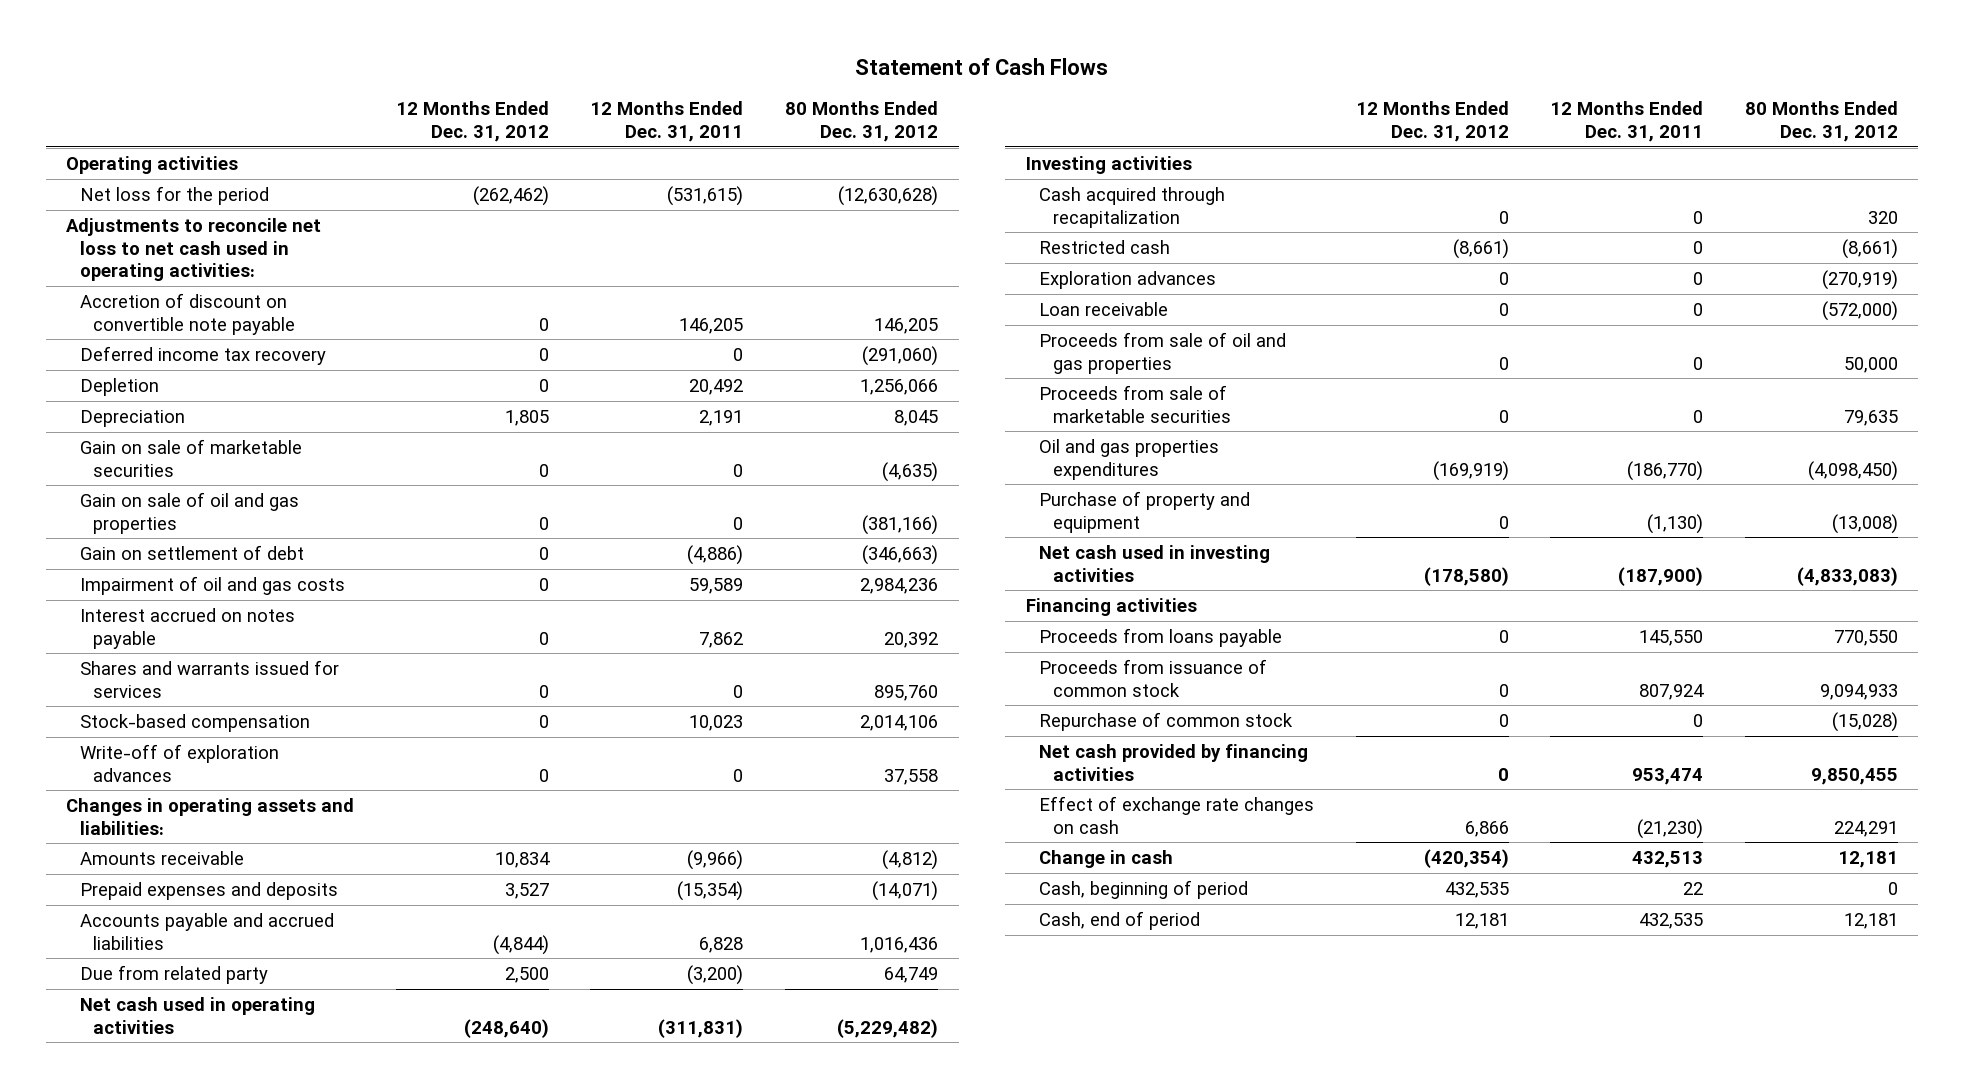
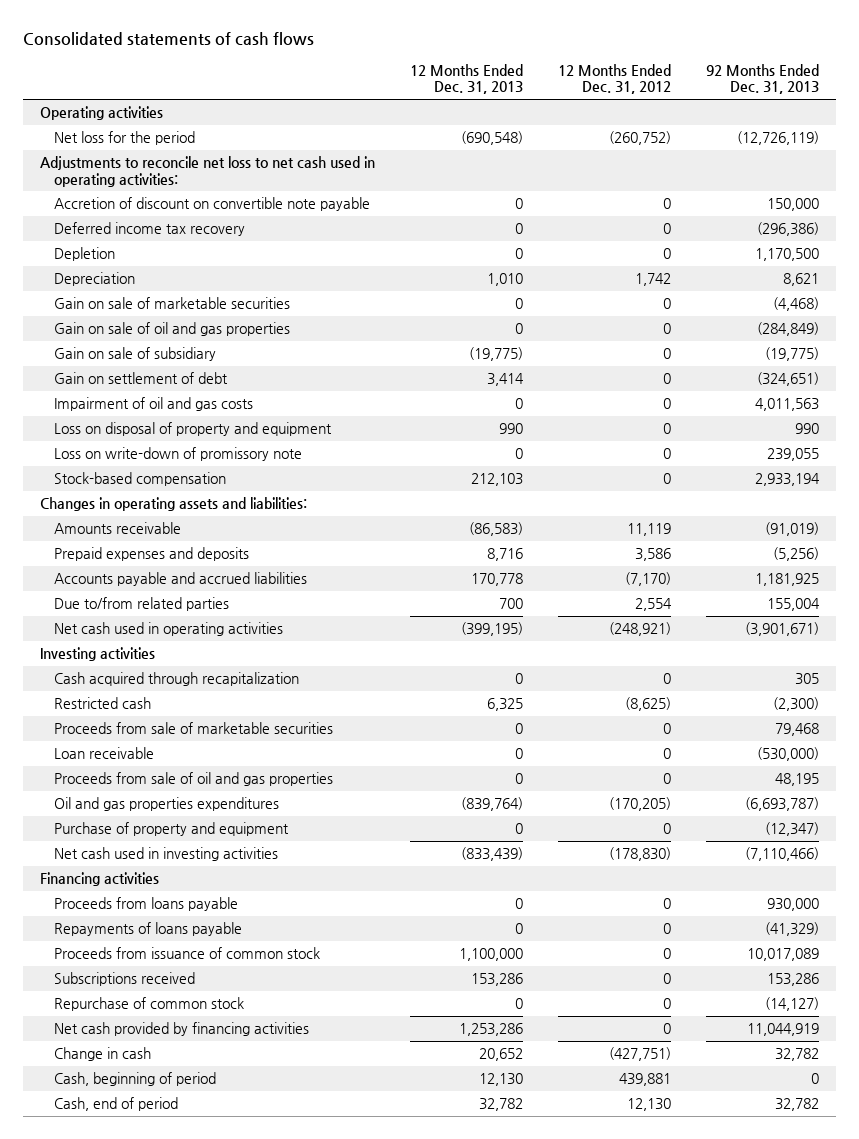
- Statement of Cash Flows
+ Consolidated statements of cash flows
- | 12 Months Ended Dec. 31, 2012 | 12 Months Ended Dec. 31, 2011 | 80 Months Ended Dec. 31, 2012
+ | 12 Months Ended Dec. 31, 2013 | 12 Months Ended Dec. 31, 2012 | 92 Months Ended Dec. 31, 2013
- Net loss for the period | (262,462) | (531,615) | (12,630,628)
+ Net loss for the period | (690,548) | (260,752) | (12,726,119)
- Depreciation | 1,805 | 2,191 | 8,045
+ Depreciation | 1,010 | 1,742 | 8,621
+ Gain on sale of subsidiary | (19,775) | 0 | (19,775)
- Interest accrued on notes payable | 0 | 7,862 | 20,392
- Shares and warrants issued for services | 0 | 0 | 895,760
+ Loss on disposal of property and equipment | 990 | 0 | 990
+ Loss on write-down of promissory note | 0 | 0 | 239,055
- Write-off of exploration advances | 0 | 0 | 37,558
- Amounts receivable | 10,834 | (9,966) | (4,812)
- Prepaid expenses and deposits | 3,527 | (15,354) | (14,071)
- Accounts payable and accrued liabilities | (4,844) | 6,828 | 1,016,436
- Due from related party | 2,500 | (3,200) | 64,749
- Net cash used in operating activities | (248,640) | (311,831) | (5,229,482)
+ Amounts receivable | (86,583) | 11,119 | (91,019)
+ Prepaid expenses and deposits | 8,716 | 3,586 | (5,256)
+ Accounts payable and accrued liabilities | 170,778 | (7,170) | 1,181,925
+ Due to/from related parties | 700 | 2,554 | 155,004
+ Net cash used in operating activities | (399,195) | (248,921) | (3,901,671)
- Restricted cash | (8,661) | 0 | (8,661)
- Exploration advances | 0 | 0 | (270,919)
+ Restricted cash | 6,325 | (8,625) | (2,300)
moved up: Proceeds from sale of marketable securities | 0 | 0 | 79,468
- Oil and gas properties expenditures | (169,919) | (186,770) | (4,098,450)
+ Oil and gas properties expenditures | (839,764) | (170,205) | (6,693,787)
- Net cash used in investing activities | (178,580) | (187,900) | (4,833,083)
+ Net cash used in investing activities | (833,439) | (178,830) | (7,110,466)
+ Repayments of loans payable | 0 | 0 | (41,329)
+ Subscriptions received | 153,286 | 0 | 153,286
- Effect of exchange rate changes on cash | 6,866 | (21,230) | 224,291
- Change in cash | (420,354) | 432,513 | 12,181
- Cash, beginning of period | 432,535 | 22 | 0
- Cash, end of period | 12,181 | 432,535 | 12,181
+ Change in cash | 20,652 | (427,751) | 32,782
+ Cash, beginning of period | 12,130 | 439,881 | 0
+ Cash, end of period | 32,782 | 12,130 | 32,782

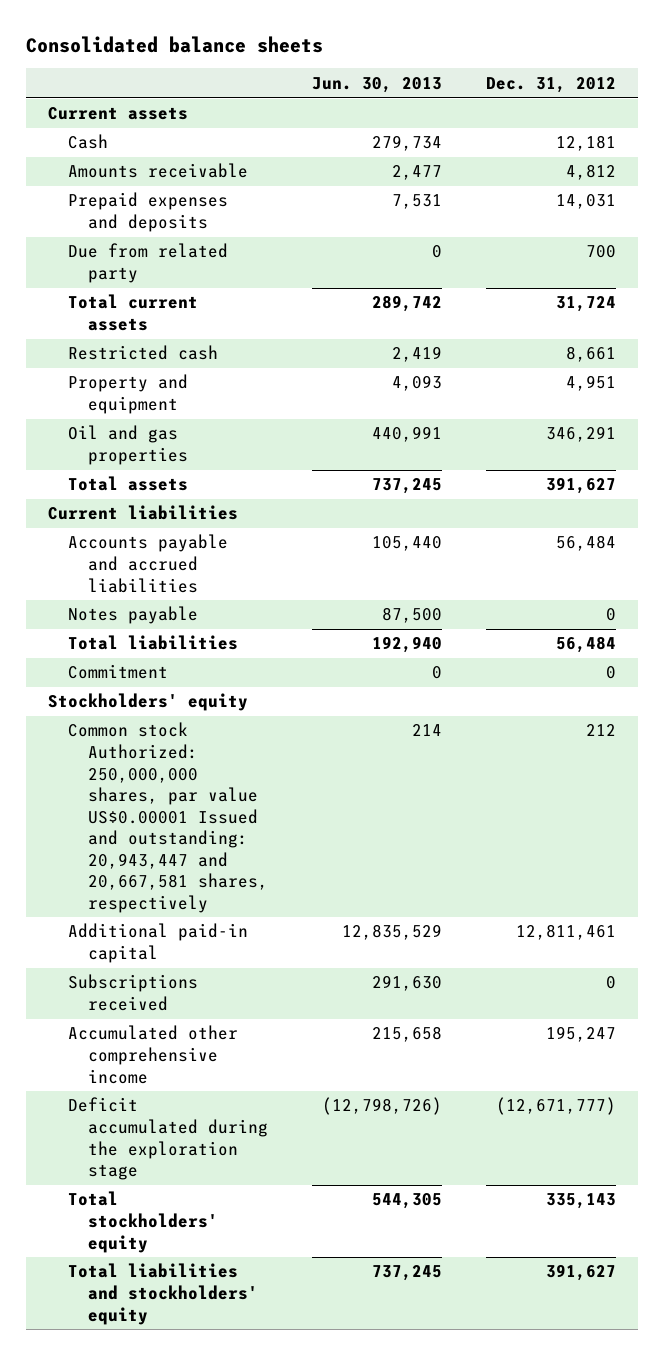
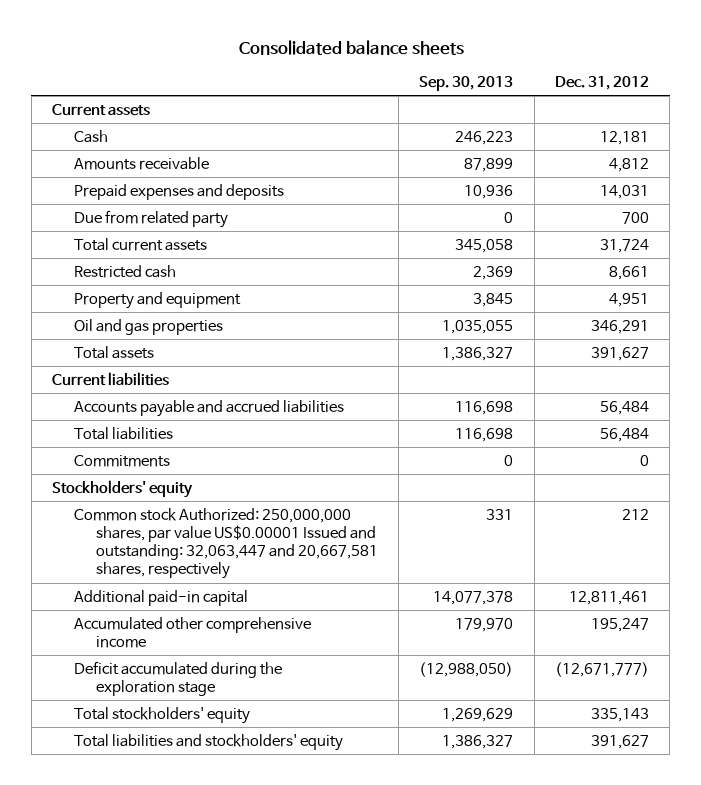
- | Jun. 30, 2013 | Dec. 31, 2012
+ | Sep. 30, 2013 | Dec. 31, 2012
- Notes payable | 87,500 | 0
- Commitment | 0 | 0
+ Commitments | 0 | 0
- Common stock Authorized: 250,000,000 shares, par value US$0.00001 Issued and outstanding: 20,943,447 and 20,667,581 shares, respectively | 214 | 212
+ Common stock Authorized: 250,000,000 shares, par value US$0.00001 Issued and outstanding: 32,063,447 and 20,667,581 shares, respectively | 331 | 212
- Subscriptions received | 291,630 | 0

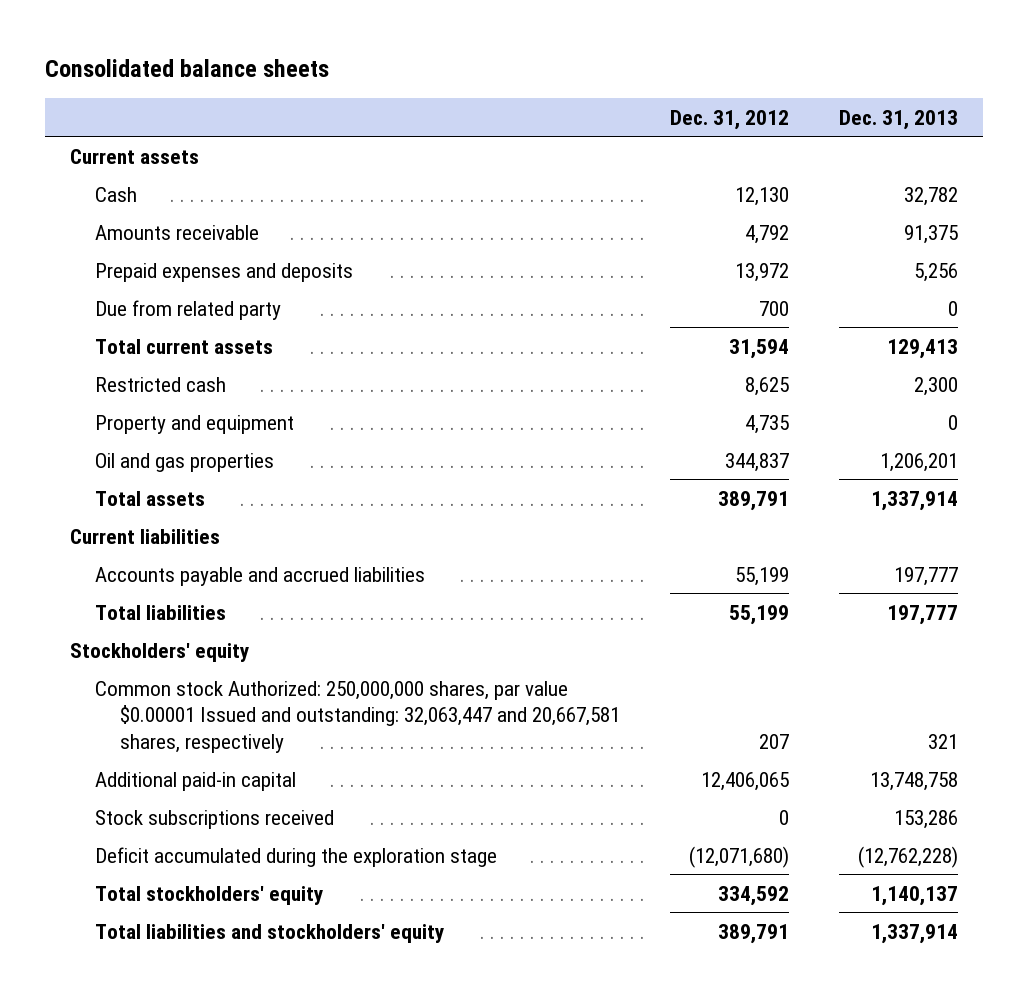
- | Sep. 30, 2013 | Dec. 31, 2012
+ | Dec. 31, 2012 | Dec. 31, 2013
- Cash | 246,223 | 12,181
- Amounts receivable | 87,899 | 4,812
- Prepaid expenses and deposits | 10,936 | 14,031
+ Cash | 12,130 | 32,782
+ Amounts receivable | 4,792 | 91,375
+ Prepaid expenses and deposits | 13,972 | 5,256
- Total current assets | 345,058 | 31,724
- Restricted cash | 2,369 | 8,661
- Property and equipment | 3,845 | 4,951
- Oil and gas properties | 1,035,055 | 346,291
- Total assets | 1,386,327 | 391,627
+ Total current assets | 31,594 | 129,413
+ Restricted cash | 8,625 | 2,300
+ Property and equipment | 4,735 | 0
+ Oil and gas properties | 344,837 | 1,206,201
+ Total assets | 389,791 | 1,337,914
- Accounts payable and accrued liabilities | 116,698 | 56,484
- Total liabilities | 116,698 | 56,484
- Commitments | 0 | 0
+ Accounts payable and accrued liabilities | 55,199 | 197,777
+ Total liabilities | 55,199 | 197,777
- Common stock Authorized: 250,000,000 shares, par value US$0.00001 Issued and outstanding: 32,063,447 and 20,667,581 shares, respectively | 331 | 212
- Additional paid-in capital | 14,077,378 | 12,811,461
- Accumulated other comprehensive income | 179,970 | 195,247
- Deficit accumulated during the exploration stage | (12,988,050) | (12,671,777)
- Total stockholders' equity | 1,269,629 | 335,143
- Total liabilities and stockholders' equity | 1,386,327 | 391,627
+ Common stock Authorized: 250,000,000 shares, par value $0.00001 Issued and outstanding: 32,063,447 and 20,667,581 shares, respectively | 207 | 321
+ Additional paid-in capital | 12,406,065 | 13,748,758
+ Stock subscriptions received | 0 | 153,286
+ Deficit accumulated during the exploration stage | (12,071,680) | (12,762,228)
+ Total stockholders' equity | 334,592 | 1,140,137
+ Total liabilities and stockholders' equity | 389,791 | 1,337,914

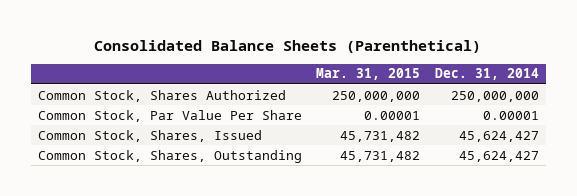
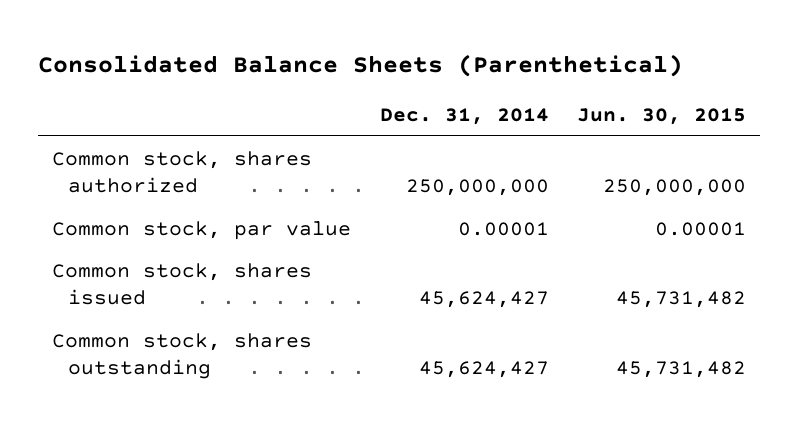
- | Mar. 31, 2015 | Dec. 31, 2014
+ | Dec. 31, 2014 | Jun. 30, 2015
- Common Stock, Shares Authorized | 250,000,000 | 250,000,000
- Common Stock, Par Value Per Share | 0.00001 | 0.00001
- Common Stock, Shares, Issued | 45,731,482 | 45,624,427
- Common Stock, Shares, Outstanding | 45,731,482 | 45,624,427
+ Common stock, shares authorized | 250,000,000 | 250,000,000
+ Common stock, par value | 0.00001 | 0.00001
+ Common stock, shares issued | 45,624,427 | 45,731,482
+ Common stock, shares outstanding | 45,624,427 | 45,731,482

